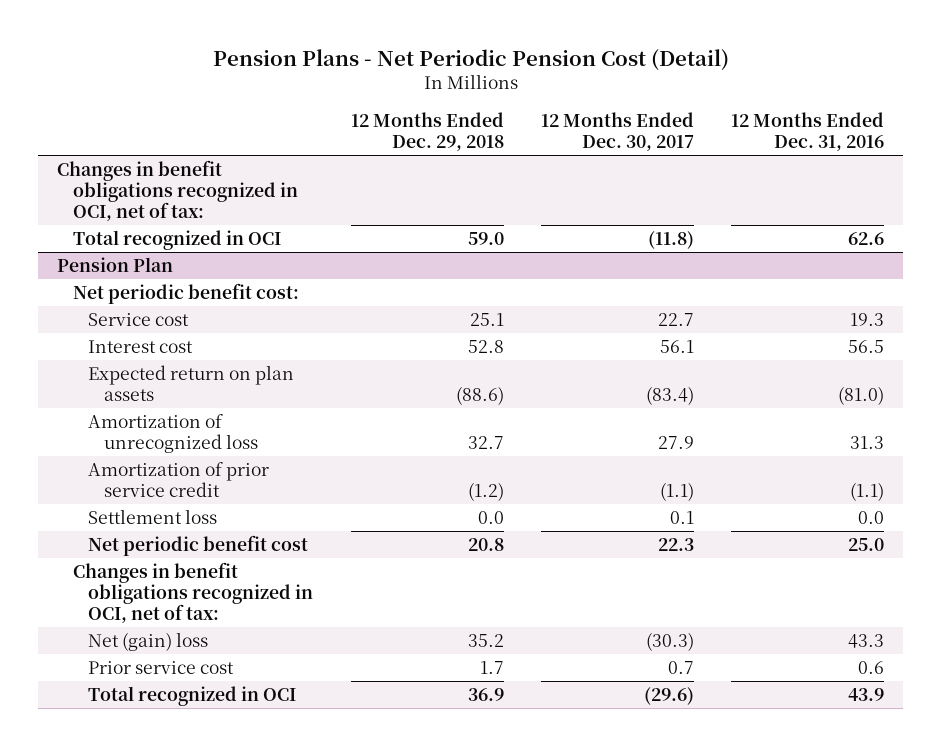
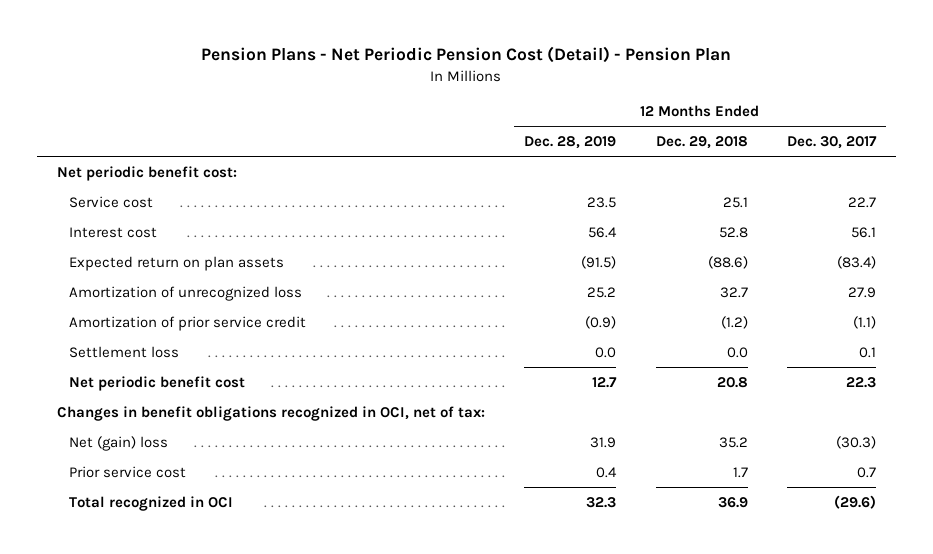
- Pension Plans - Net Periodic Pension Cost (Detail)
+ Pension Plans - Net Periodic Pension Cost (Detail) - Pension Plan
- | 12 Months Ended Dec. 29, 2018 | 12 Months Ended Dec. 30, 2017 | 12 Months Ended Dec. 31, 2016
+ | 12 Months Ended Dec. 28, 2019 | 12 Months Ended Dec. 29, 2018 | 12 Months Ended Dec. 30, 2017
- Changes in benefit obligations recognized in OCI, net of tax:
- Total recognized in OCI | 59.0 | (11.8) | 62.6
- Pension Plan

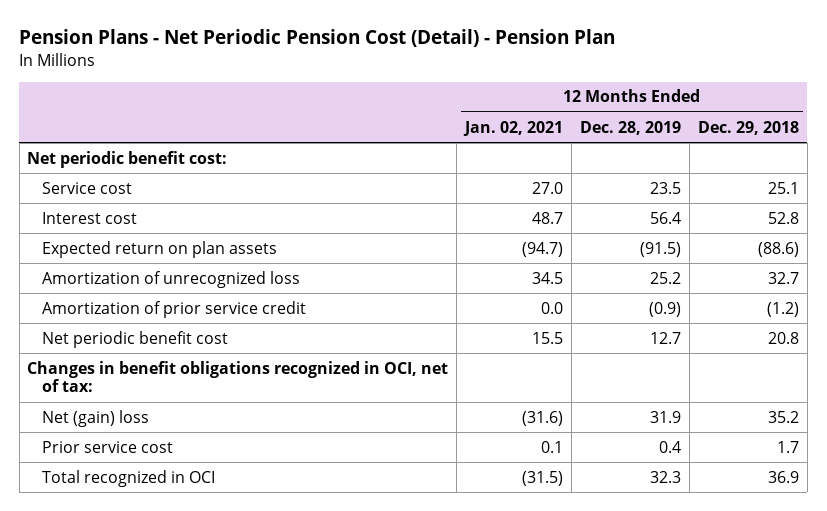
- | 12 Months Ended Dec. 28, 2019 | 12 Months Ended Dec. 29, 2018 | 12 Months Ended Dec. 30, 2017
+ | 12 Months Ended Jan. 02, 2021 | 12 Months Ended Dec. 28, 2019 | 12 Months Ended Dec. 29, 2018
- Settlement loss | 0.0 | 0.0 | 0.1

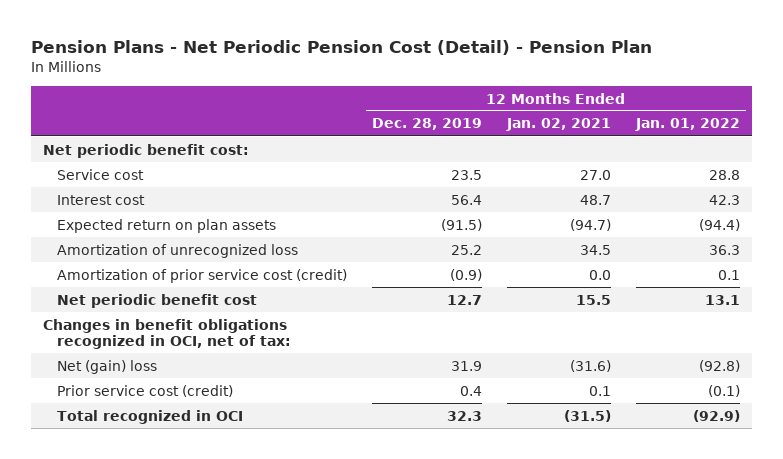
- | 12 Months Ended Jan. 02, 2021 | 12 Months Ended Dec. 28, 2019 | 12 Months Ended Dec. 29, 2018
+ | 12 Months Ended Dec. 28, 2019 | 12 Months Ended Jan. 02, 2021 | 12 Months Ended Jan. 01, 2022
- Amortization of prior service credit | 0.0 | (0.9) | (1.2)
+ Amortization of prior service cost (credit) | (0.9) | 0.0 | 0.1
- Prior service cost | 0.1 | 0.4 | 1.7
+ Prior service cost (credit) | 0.4 | 0.1 | (0.1)

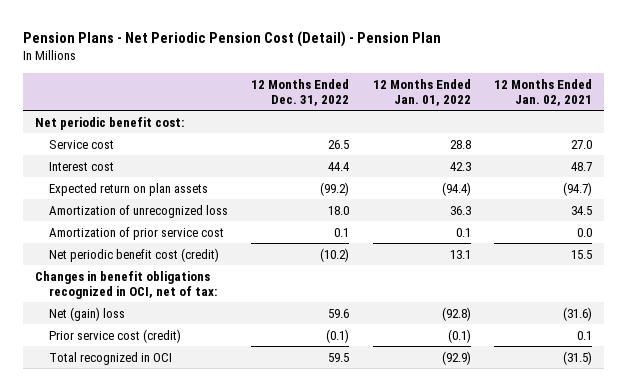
- | 12 Months Ended Dec. 28, 2019 | 12 Months Ended Jan. 02, 2021 | 12 Months Ended Jan. 01, 2022
+ | 12 Months Ended Dec. 31, 2022 | 12 Months Ended Jan. 01, 2022 | 12 Months Ended Jan. 02, 2021
- Amortization of prior service cost (credit) | (0.9) | 0.0 | 0.1
- Net periodic benefit cost | 12.7 | 15.5 | 13.1
+ Amortization of prior service cost | 0.1 | 0.1 | 0.0
+ Net periodic benefit cost (credit) | (10.2) | 13.1 | 15.5

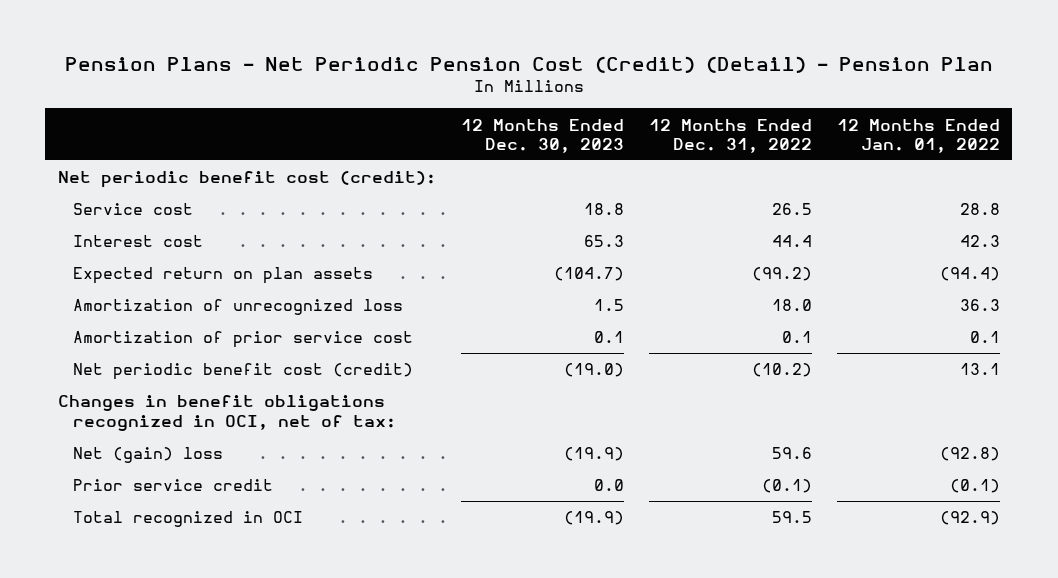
- Pension Plans - Net Periodic Pension Cost (Detail) - Pension Plan
+ Pension Plans - Net Periodic Pension Cost (Credit) (Detail) - Pension Plan
- | 12 Months Ended Dec. 31, 2022 | 12 Months Ended Jan. 01, 2022 | 12 Months Ended Jan. 02, 2021
+ | 12 Months Ended Dec. 30, 2023 | 12 Months Ended Dec. 31, 2022 | 12 Months Ended Jan. 01, 2022
- Net periodic benefit cost:
+ Net periodic benefit cost (credit):
- Prior service cost (credit) | (0.1) | (0.1) | 0.1
+ Prior service credit | 0.0 | (0.1) | (0.1)

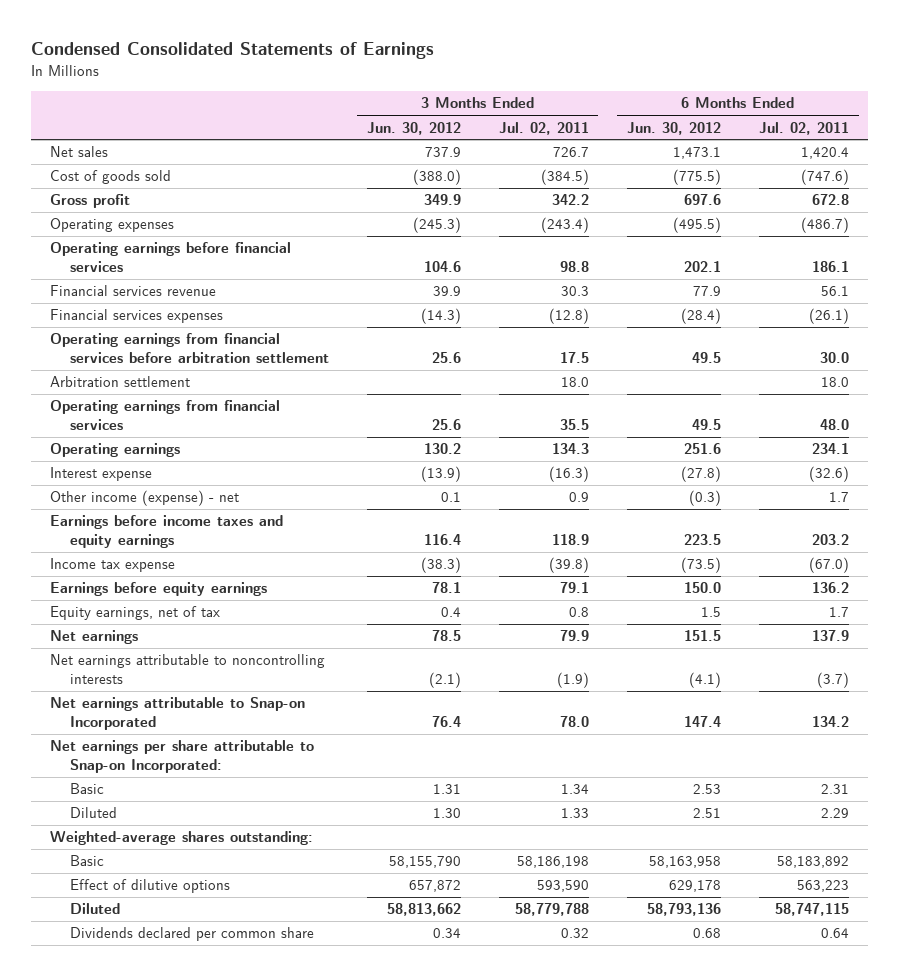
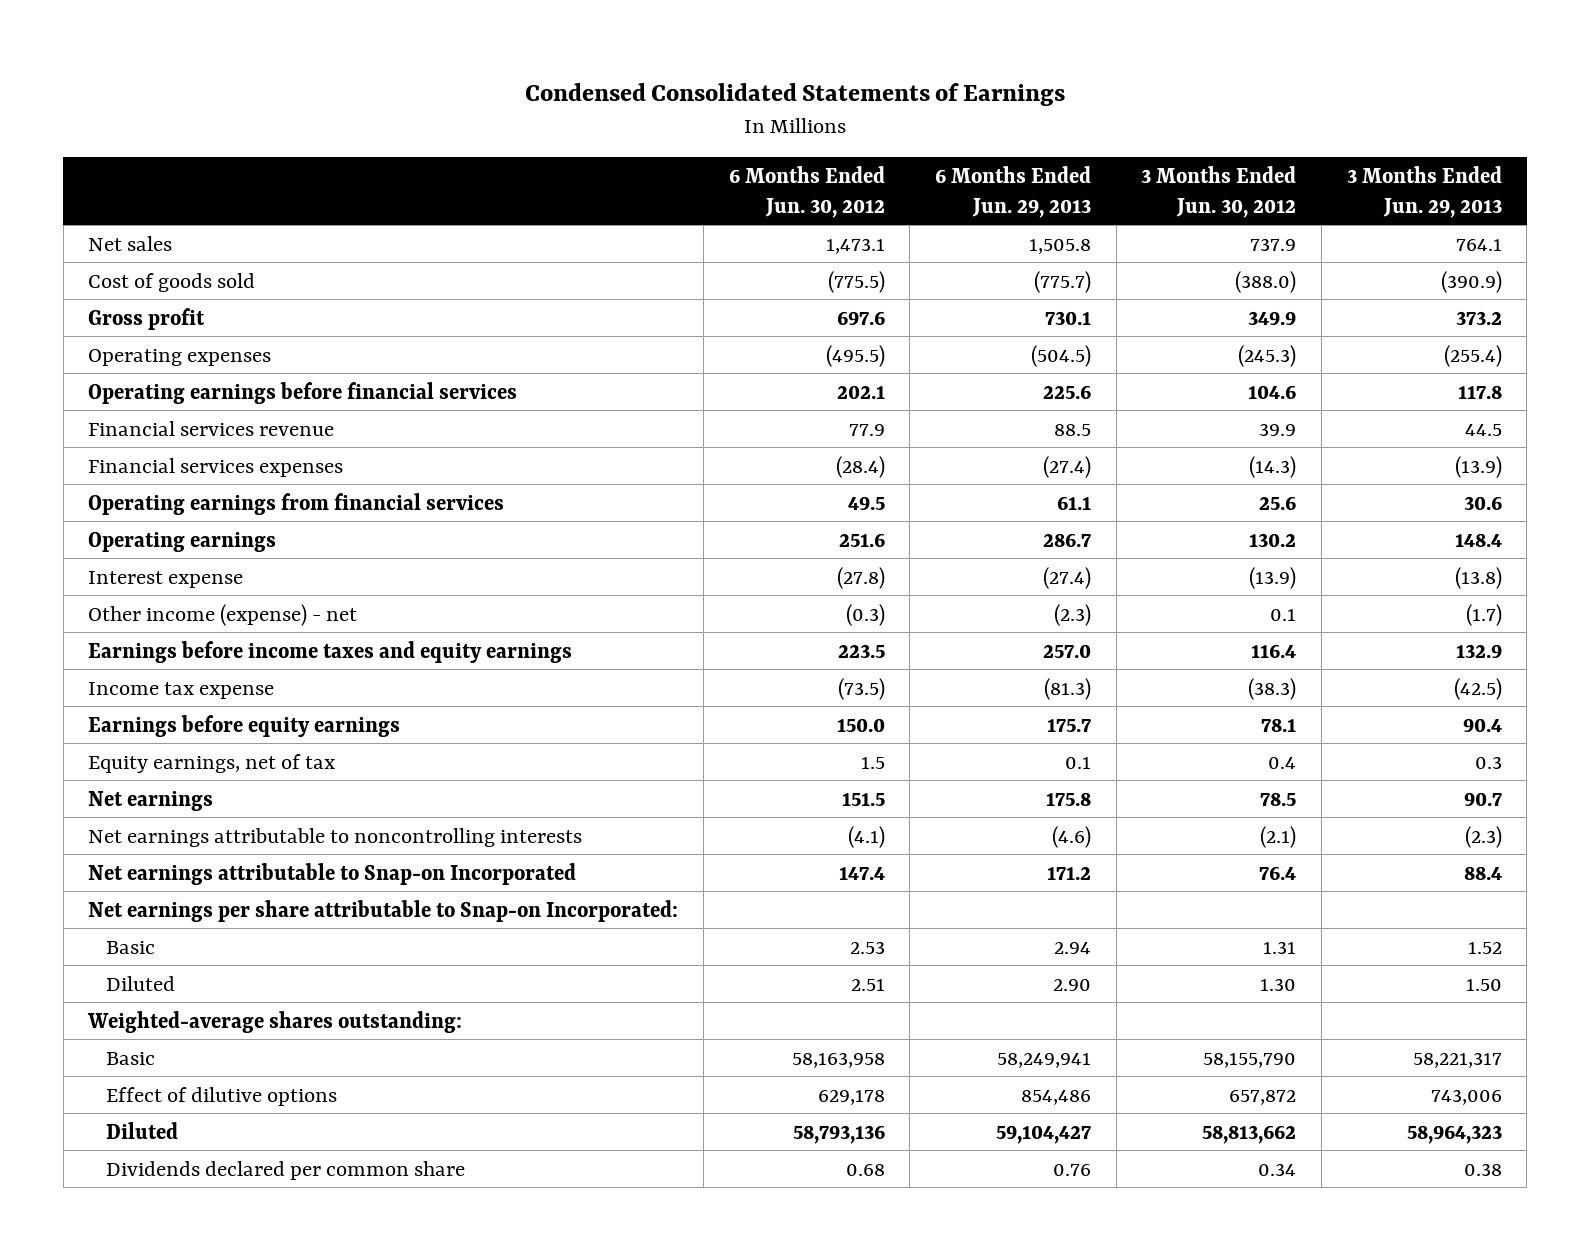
- | 3 Months Ended Jun. 30, 2012 | 3 Months Ended Jul. 02, 2011 | 6 Months Ended Jun. 30, 2012 | 6 Months Ended Jul. 02, 2011
+ | 6 Months Ended Jun. 30, 2012 | 6 Months Ended Jun. 29, 2013 | 3 Months Ended Jun. 30, 2012 | 3 Months Ended Jun. 29, 2013
- Operating earnings from financial services before arbitration settlement | 25.6 | 17.5 | 49.5 | 30.0
- Arbitration settlement | | 18.0 | | 18.0

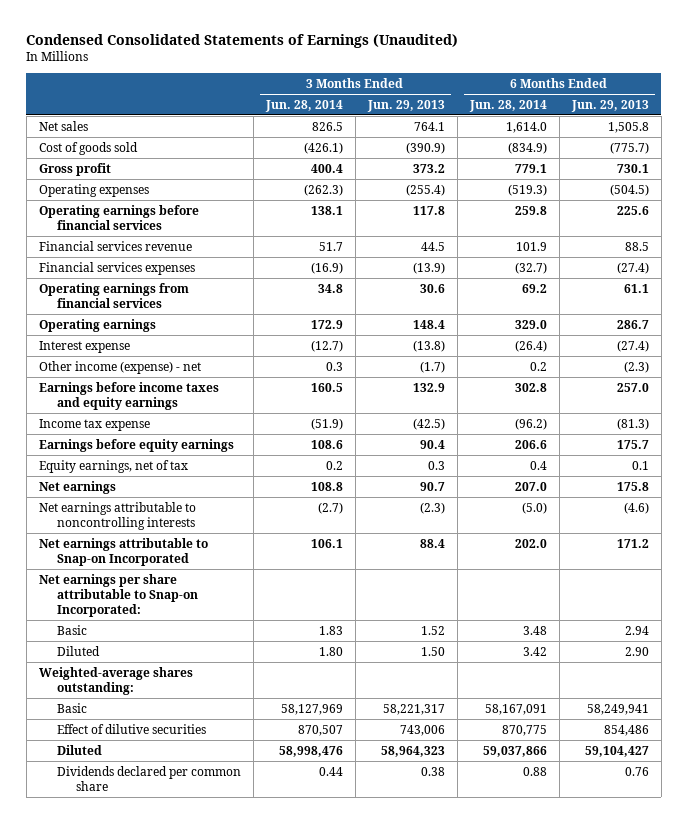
- Condensed Consolidated Statements of Earnings
+ Condensed Consolidated Statements of Earnings (Unaudited)
- | 6 Months Ended Jun. 30, 2012 | 6 Months Ended Jun. 29, 2013 | 3 Months Ended Jun. 30, 2012 | 3 Months Ended Jun. 29, 2013
+ | 3 Months Ended Jun. 28, 2014 | 3 Months Ended Jun. 29, 2013 | 6 Months Ended Jun. 28, 2014 | 6 Months Ended Jun. 29, 2013
- Effect of dilutive options | 629,178 | 854,486 | 657,872 | 743,006
+ Effect of dilutive securities | 870,507 | 743,006 | 870,775 | 854,486

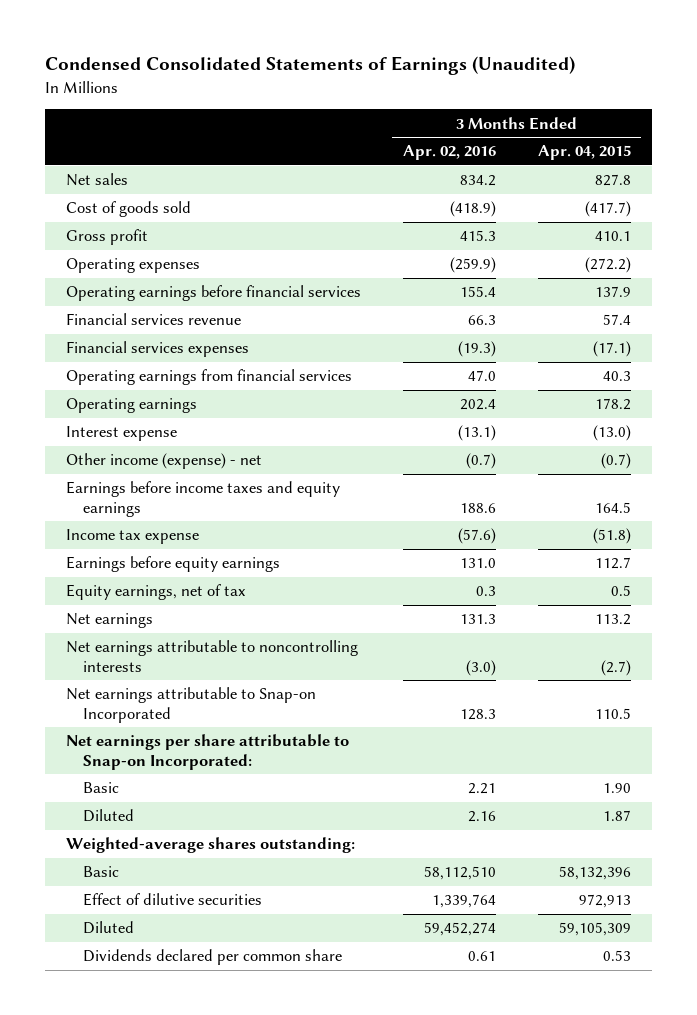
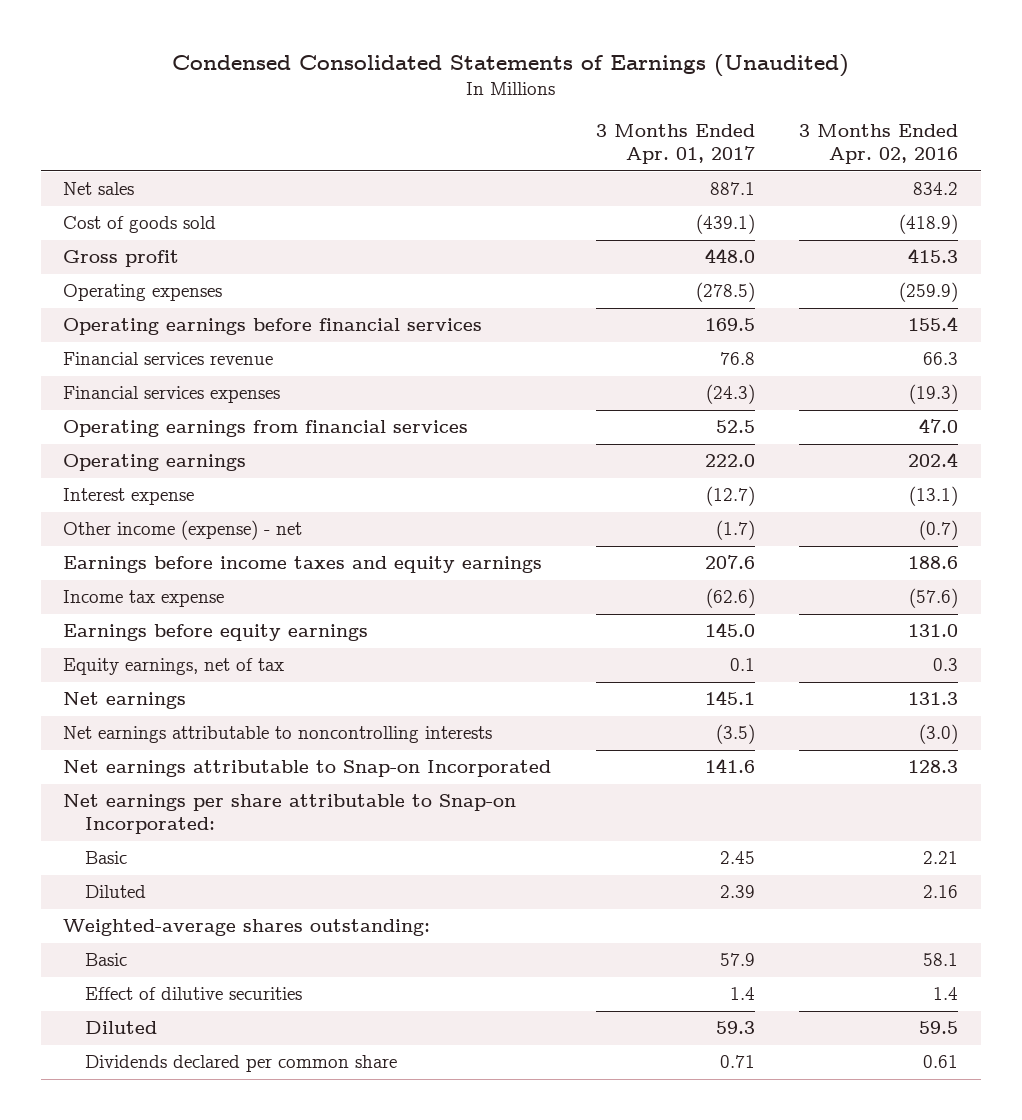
- | 3 Months Ended Apr. 02, 2016 | 3 Months Ended Apr. 04, 2015
+ | 3 Months Ended Apr. 01, 2017 | 3 Months Ended Apr. 02, 2016
- Basic | 58,112,510 | 58,132,396
- Effect of dilutive securities | 1,339,764 | 972,913
- Diluted | 59,452,274 | 59,105,309
+ Basic | 57.9 | 58.1
+ Effect of dilutive securities | 1.4 | 1.4
+ Diluted | 59.3 | 59.5

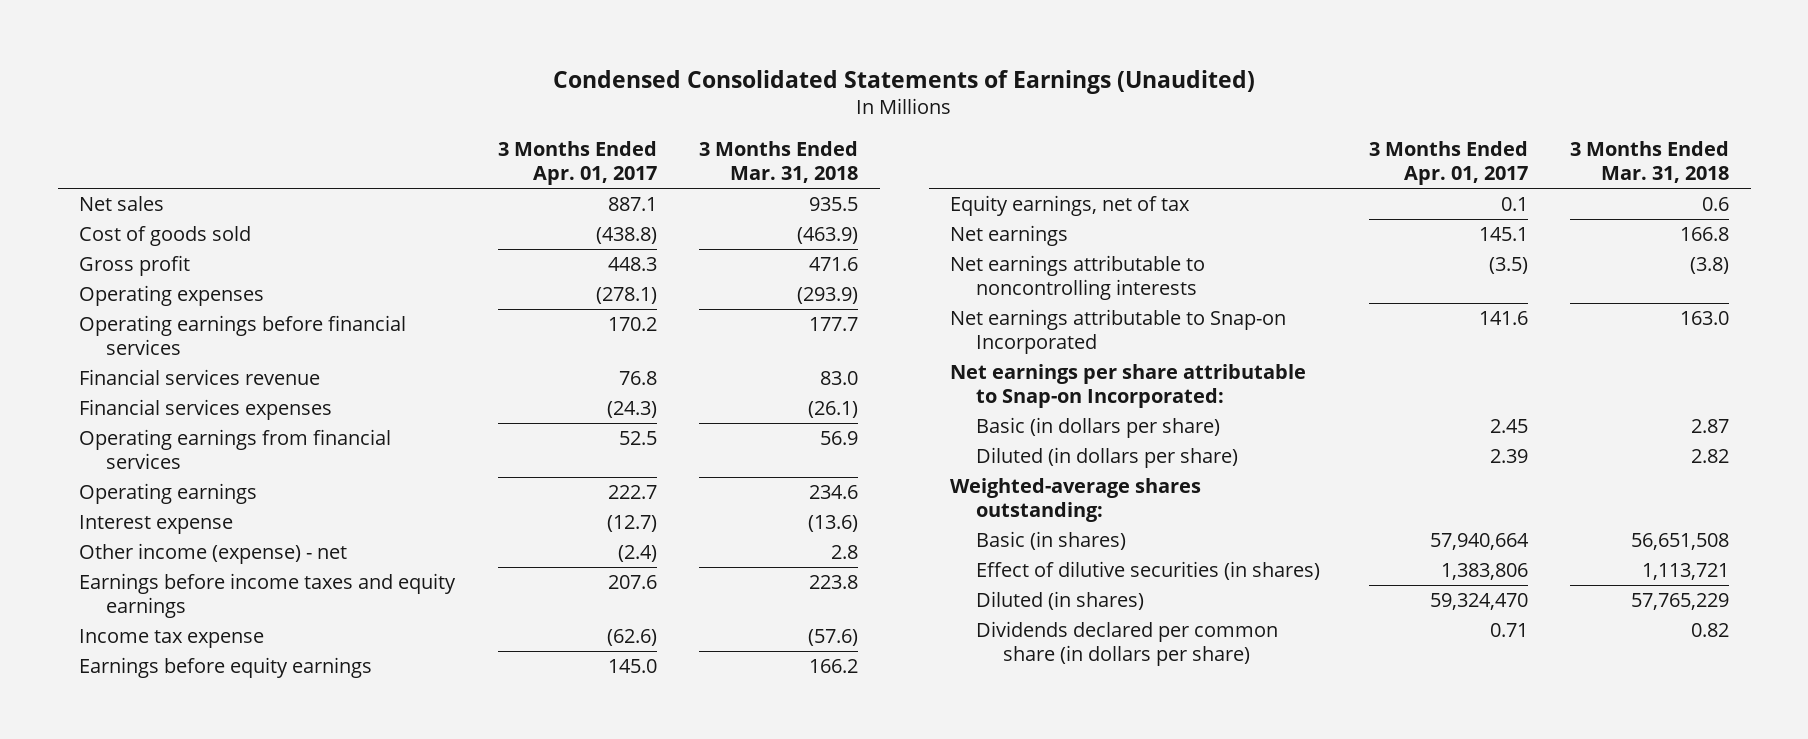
- | 3 Months Ended Apr. 01, 2017 | 3 Months Ended Apr. 02, 2016
+ | 3 Months Ended Apr. 01, 2017 | 3 Months Ended Mar. 31, 2018
- Cost of goods sold | (439.1) | (418.9)
- Gross profit | 448.0 | 415.3
- Operating expenses | (278.5) | (259.9)
- Operating earnings before financial services | 169.5 | 155.4
+ Cost of goods sold | (438.8) | (463.9)
+ Gross profit | 448.3 | 471.6
+ Operating expenses | (278.1) | (293.9)
+ Operating earnings before financial services | 170.2 | 177.7
- Operating earnings | 222.0 | 202.4
+ Operating earnings | 222.7 | 234.6
- Other income (expense) - net | (1.7) | (0.7)
+ Other income (expense) - net | (2.4) | 2.8
- Basic | 2.45 | 2.21
- Diluted | 2.39 | 2.16
+ Basic (in dollars per share) | 2.45 | 2.87
+ Diluted (in dollars per share) | 2.39 | 2.82
- Basic | 57.9 | 58.1
- Effect of dilutive securities | 1.4 | 1.4
- Diluted | 59.3 | 59.5
- Dividends declared per common share | 0.71 | 0.61
+ Basic (in shares) | 57,940,664 | 56,651,508
+ Effect of dilutive securities (in shares) | 1,383,806 | 1,113,721
+ Diluted (in shares) | 59,324,470 | 57,765,229
+ Dividends declared per common share (in dollars per share) | 0.71 | 0.82

